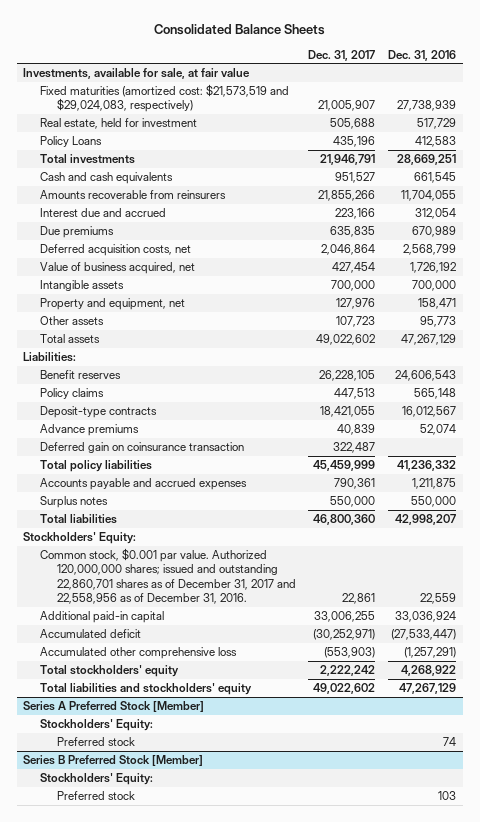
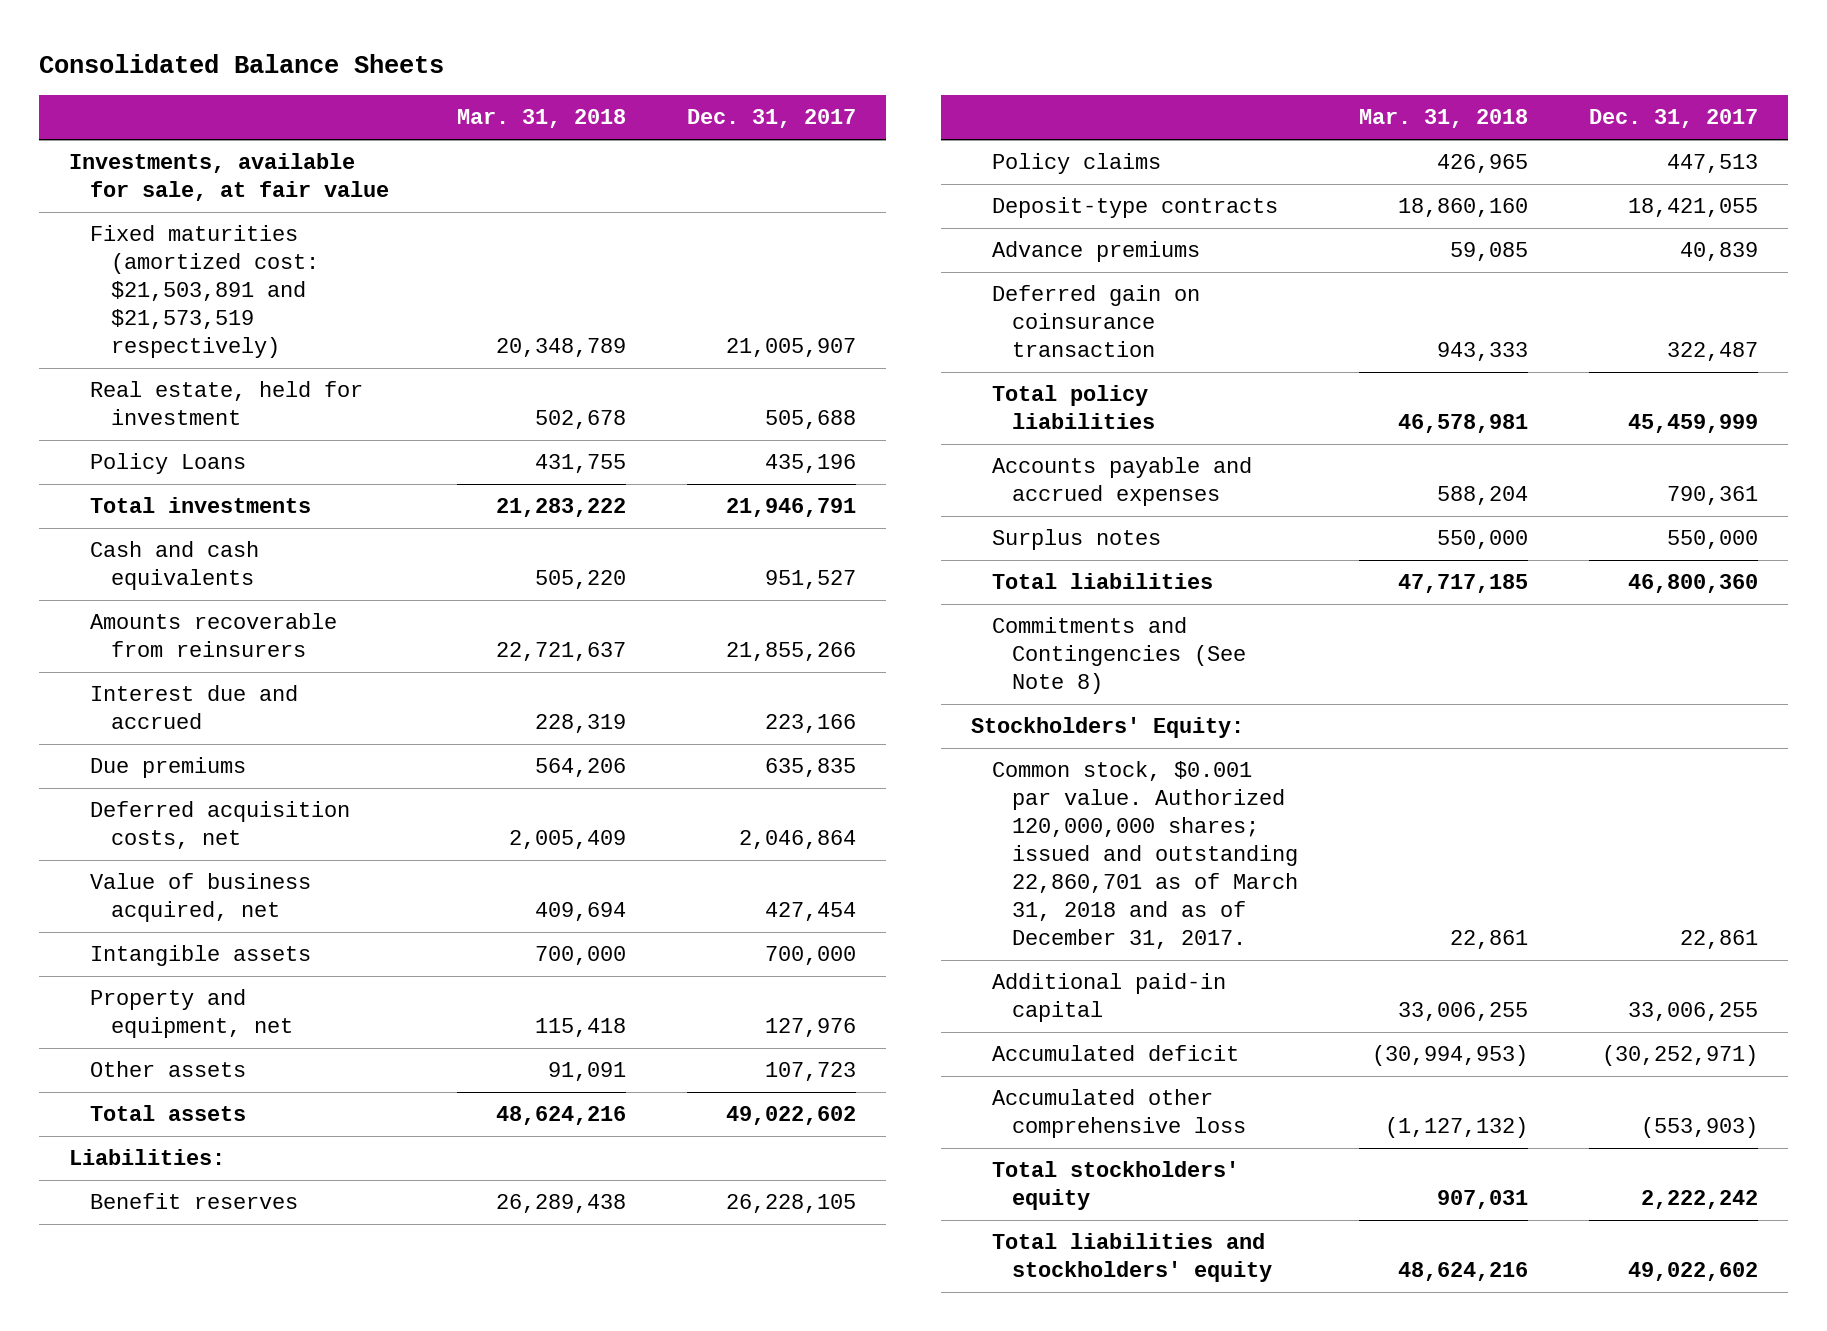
- | Dec. 31, 2017 | Dec. 31, 2016
+ | Mar. 31, 2018 | Dec. 31, 2017
- Fixed maturities (amortized cost: $21,573,519 and $29,024,083, respectively) | 21,005,907 | 27,738,939
+ Fixed maturities (amortized cost: $21,503,891 and $21,573,519 respectively) | 20,348,789 | 21,005,907
+ Commitments and Contingencies (See Note 8)
- Common stock, $0.001 par value. Authorized 120,000,000 shares; issued and outstanding 22,860,701 shares as of December 31, 2017 and 22,558,956 as of December 31, 2016. | 22,861 | 22,559
+ Common stock, $0.001 par value. Authorized 120,000,000 shares; issued and outstanding 22,860,701 as of March 31, 2018 and as of December 31, 2017. | 22,861 | 22,861
- Series A Preferred Stock [Member]
- Stockholders' Equity:
- Preferred stock | | 74
- Series B Preferred Stock [Member]
- Stockholders' Equity:
- Preferred stock | | 103

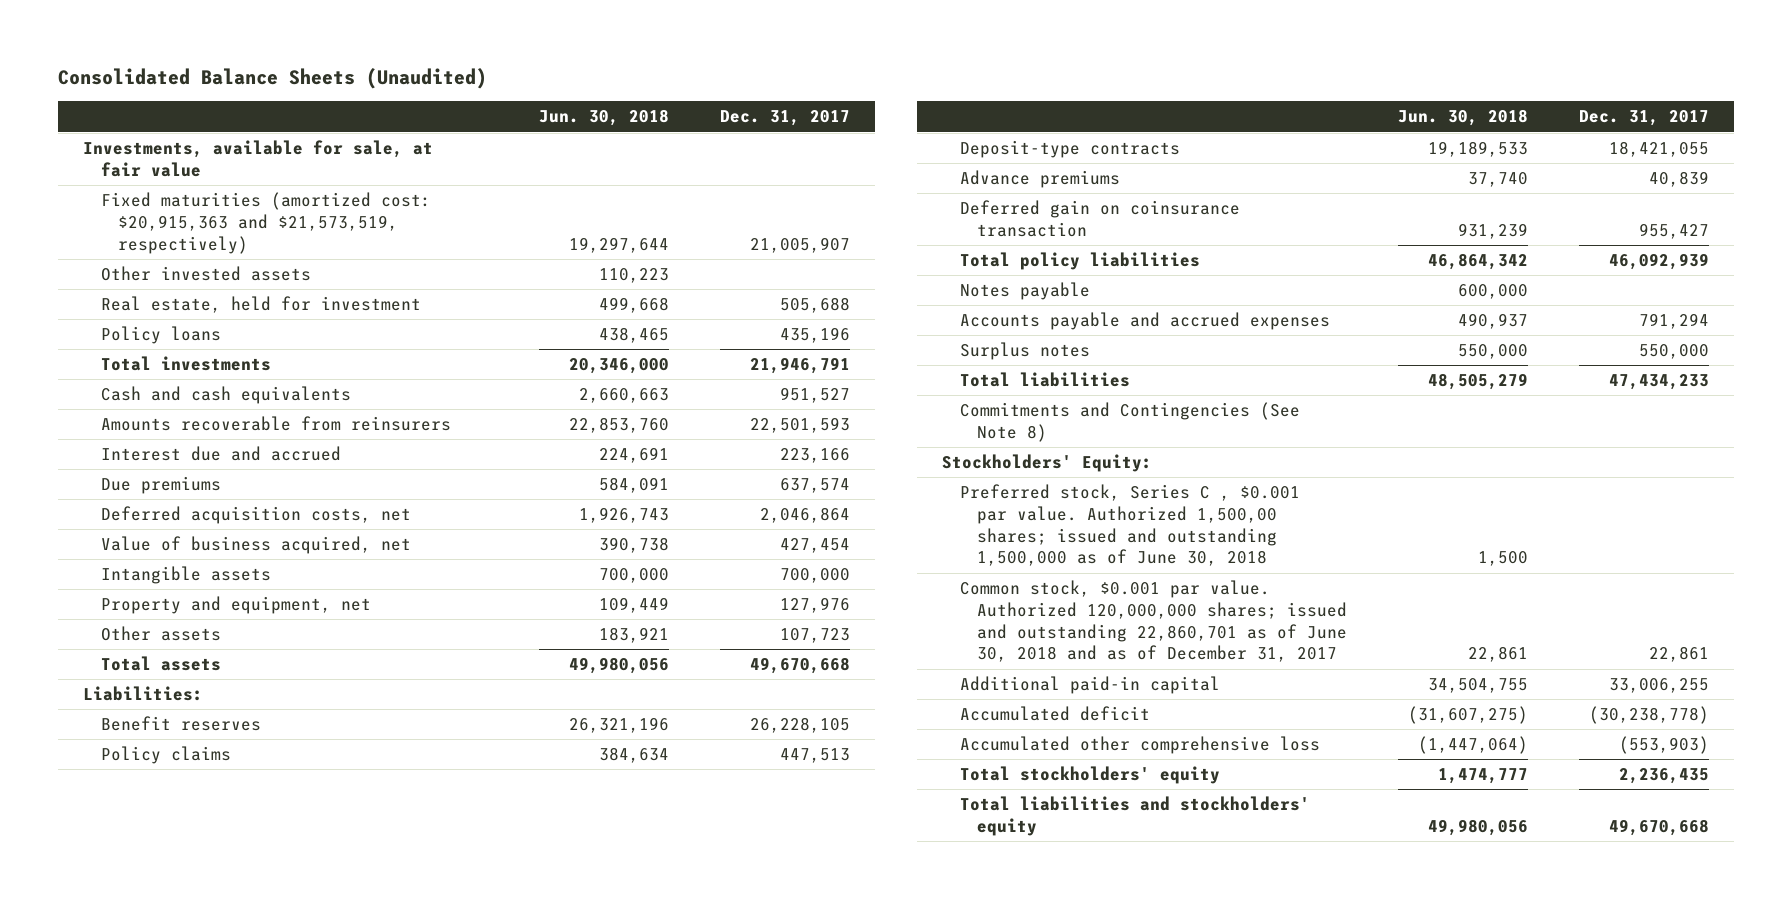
- Consolidated Balance Sheets
+ Consolidated Balance Sheets (Unaudited)
- | Mar. 31, 2018 | Dec. 31, 2017
+ | Jun. 30, 2018 | Dec. 31, 2017
- Fixed maturities (amortized cost: $21,503,891 and $21,573,519 respectively) | 20,348,789 | 21,005,907
+ Fixed maturities (amortized cost: $20,915,363 and $21,573,519, respectively) | 19,297,644 | 21,005,907
+ Other invested assets | 110,223 |
- Policy Loans | 431,755 | 435,196
+ Policy loans | 438,465 | 435,196
- Amounts recoverable from reinsurers | 22,721,637 | 21,855,266
+ Amounts recoverable from reinsurers | 22,853,760 | 22,501,593
- Due premiums | 564,206 | 635,835
+ Due premiums | 584,091 | 637,574
- Total assets | 48,624,216 | 49,022,602
+ Total assets | 49,980,056 | 49,670,668
- Deferred gain on coinsurance transaction | 943,333 | 322,487
- Total policy liabilities | 46,578,981 | 45,459,999
- Accounts payable and accrued expenses | 588,204 | 790,361
+ Deferred gain on coinsurance transaction | 931,239 | 955,427
+ Total policy liabilities | 46,864,342 | 46,092,939
+ Notes payable | 600,000 |
+ Accounts payable and accrued expenses | 490,937 | 791,294
- Total liabilities | 47,717,185 | 46,800,360
+ Total liabilities | 48,505,279 | 47,434,233
- Common stock, $0.001 par value. Authorized 120,000,000 shares; issued and outstanding 22,860,701 as of March 31, 2018 and as of December 31, 2017. | 22,861 | 22,861
+ Preferred stock, Series C , $0.001 par value. Authorized 1,500,00 shares; issued and outstanding 1,500,000 as of June 30, 2018 | 1,500 |
+ Common stock, $0.001 par value. Authorized 120,000,000 shares; issued and outstanding 22,860,701 as of June 30, 2018 and as of December 31, 2017 | 22,861 | 22,861
- Accumulated deficit | (30,994,953) | (30,252,971)
+ Accumulated deficit | (31,607,275) | (30,238,778)
- Total stockholders' equity | 907,031 | 2,222,242
- Total liabilities and stockholders' equity | 48,624,216 | 49,022,602
+ Total stockholders' equity | 1,474,777 | 2,236,435
+ Total liabilities and stockholders' equity | 49,980,056 | 49,670,668

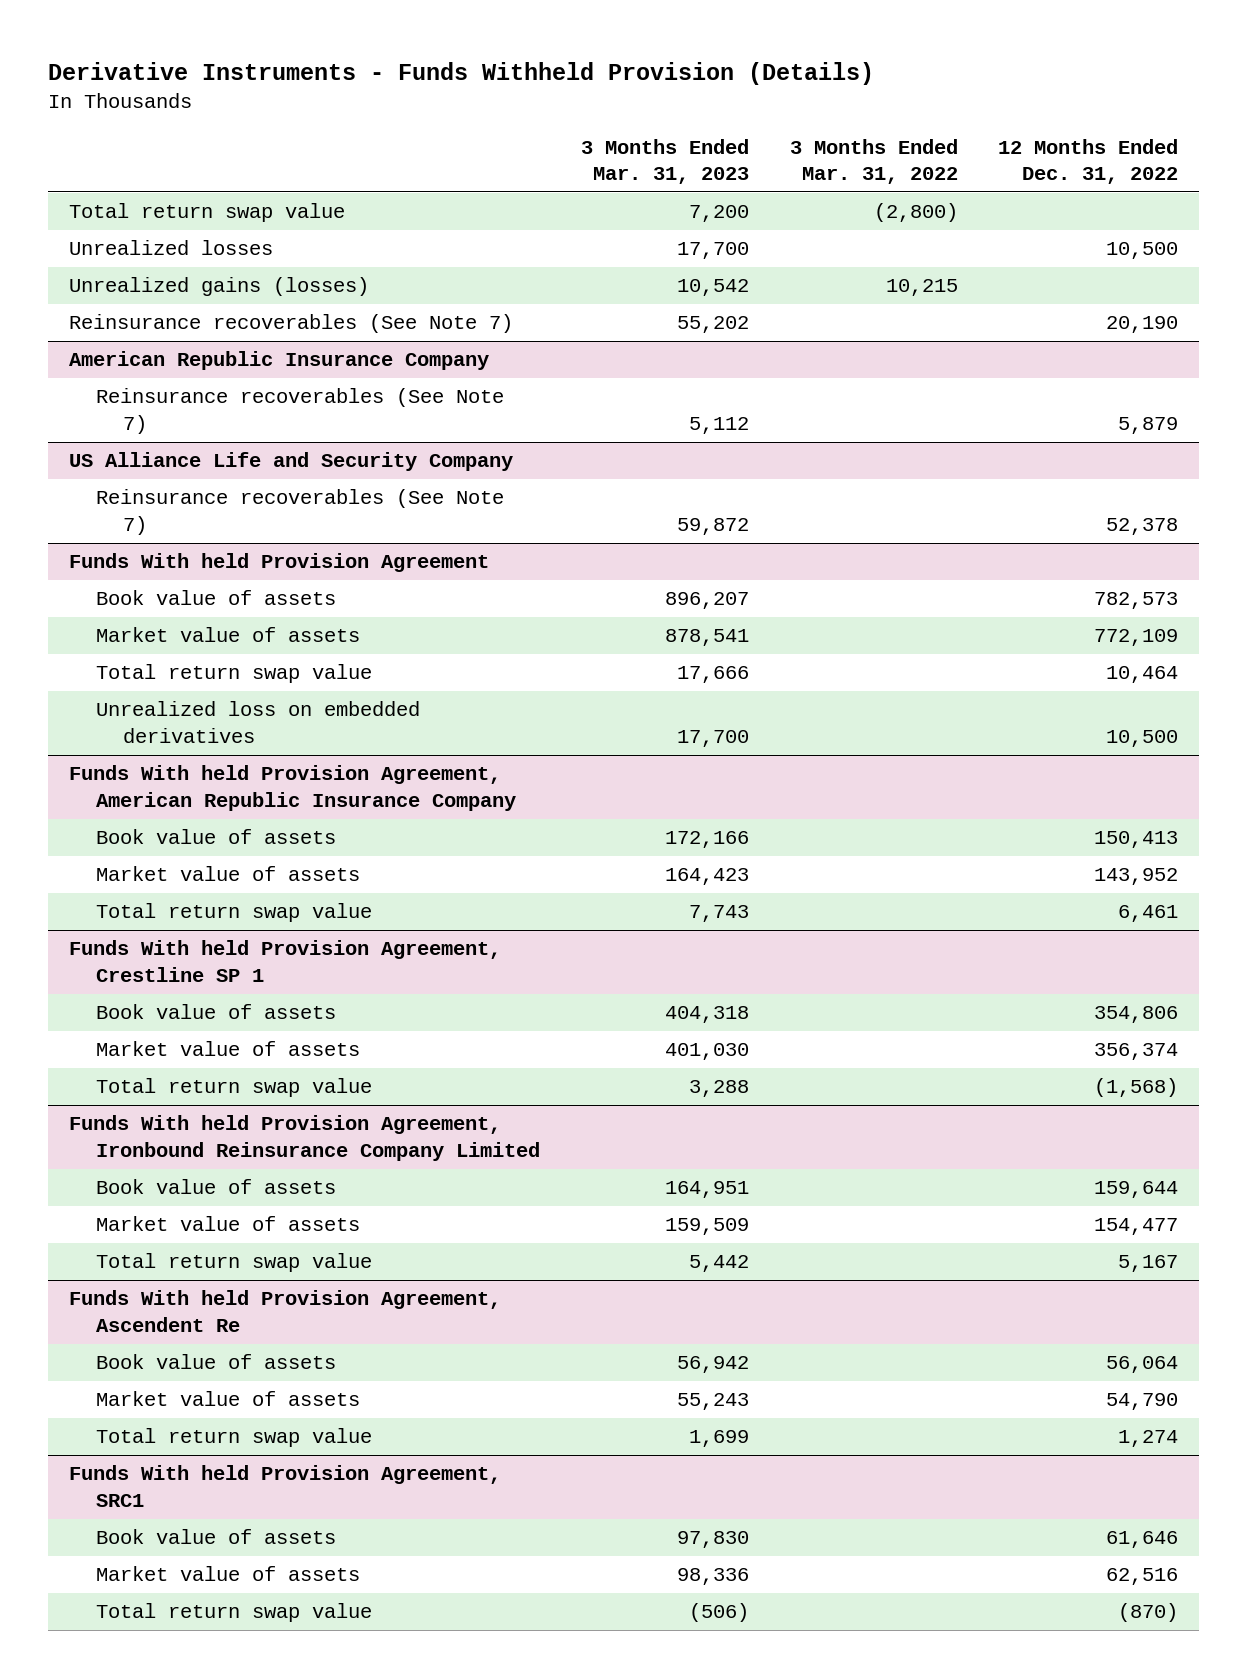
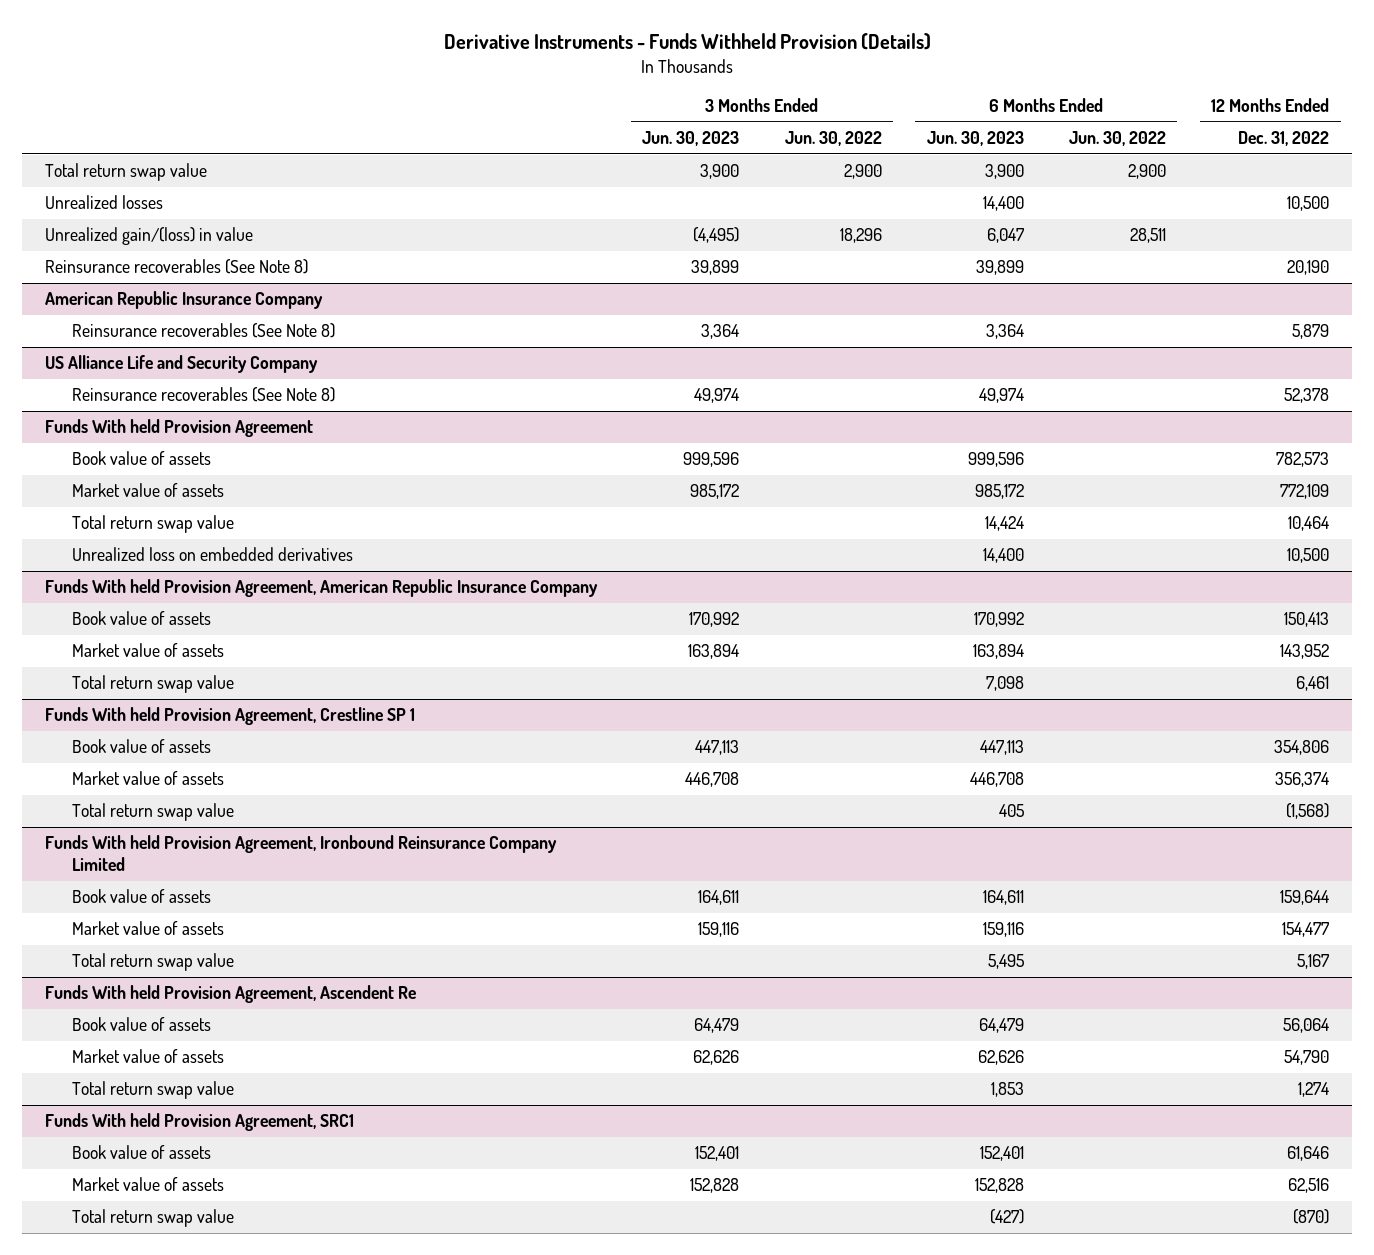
- | 3 Months Ended Mar. 31, 2023 | 3 Months Ended Mar. 31, 2022 | 12 Months Ended Dec. 31, 2022
+ | 3 Months Ended Jun. 30, 2023 | 3 Months Ended Jun. 30, 2022 | 6 Months Ended Jun. 30, 2023 | 6 Months Ended Jun. 30, 2022 | 12 Months Ended Dec. 31, 2022
- Unrealized gains (losses) | 10,542 | 10,215 |
- Reinsurance recoverables (See Note 7) | 55,202 | | 20,190
+ Unrealized gain/(loss) in value | (4,495) | 18,296 | 6,047 | 28,511 |
+ Reinsurance recoverables (See Note 8) | 39,899 | | 39,899 | | 20,190
@ American Republic Insurance Company
- Reinsurance recoverables (See Note 7) | 5,112 | | 5,879
+ Reinsurance recoverables (See Note 8) | 3,364 | | 3,364 | | 5,879
@ US Alliance Life and Security Company
- Reinsurance recoverables (See Note 7) | 59,872 | | 52,378
+ Reinsurance recoverables (See Note 8) | 49,974 | | 49,974 | | 52,378

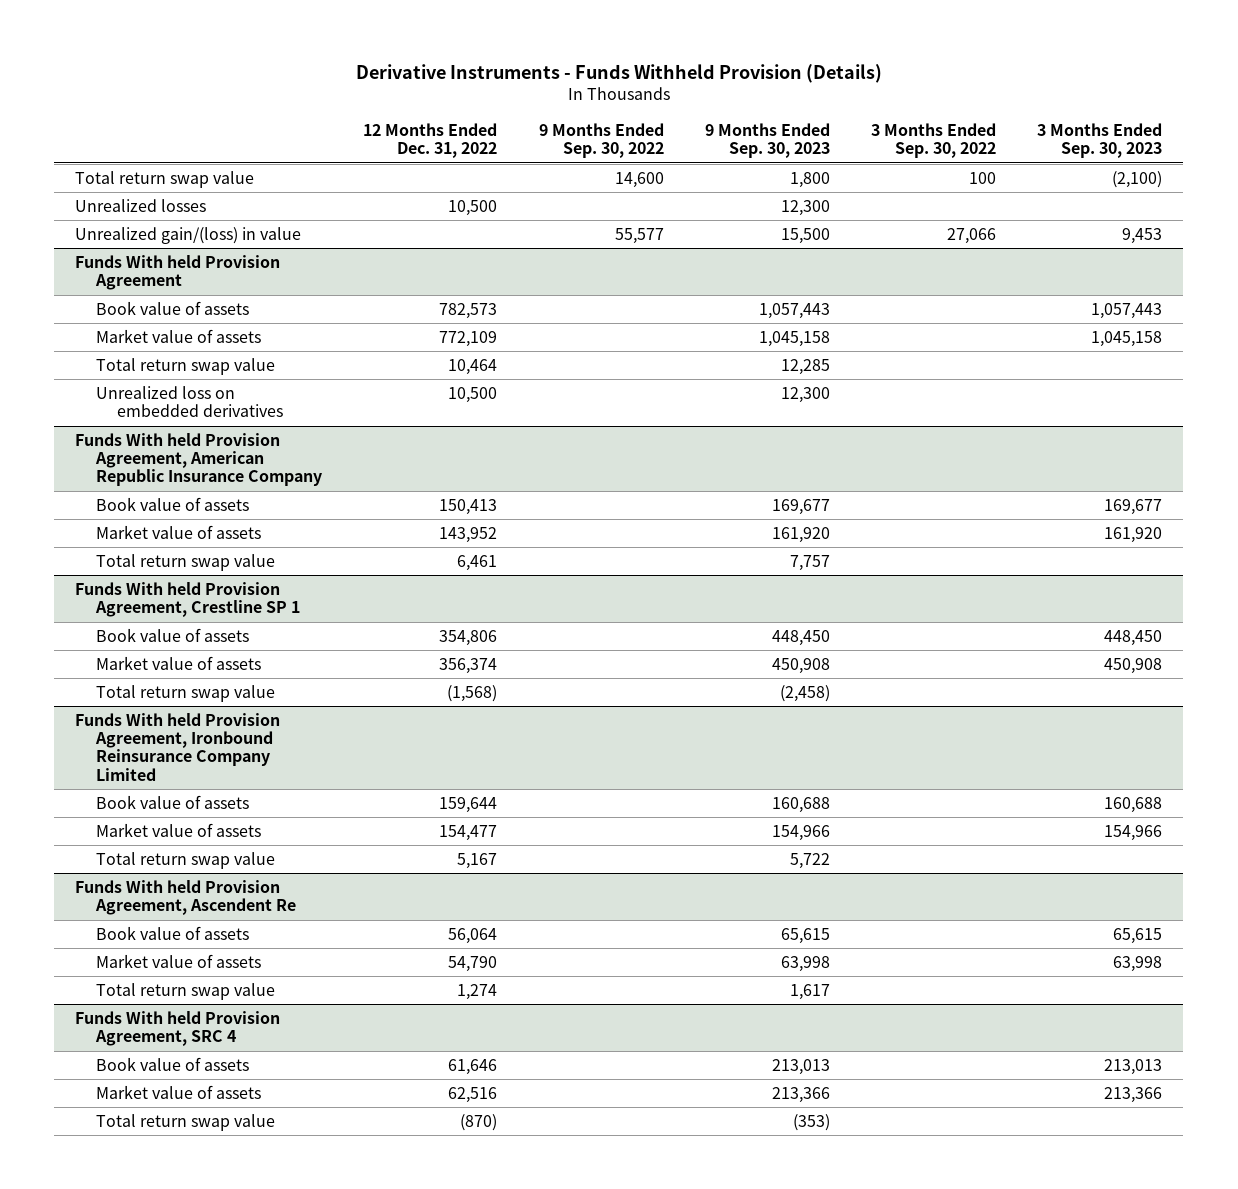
- | 3 Months Ended Jun. 30, 2023 | 3 Months Ended Jun. 30, 2022 | 6 Months Ended Jun. 30, 2023 | 6 Months Ended Jun. 30, 2022 | 12 Months Ended Dec. 31, 2022
+ | 12 Months Ended Dec. 31, 2022 | 9 Months Ended Sep. 30, 2022 | 9 Months Ended Sep. 30, 2023 | 3 Months Ended Sep. 30, 2022 | 3 Months Ended Sep. 30, 2023
- Reinsurance recoverables (See Note 8) | 39,899 | | 39,899 | | 20,190
- American Republic Insurance Company
- Reinsurance recoverables (See Note 8) | 3,364 | | 3,364 | | 5,879
- US Alliance Life and Security Company
- Reinsurance recoverables (See Note 8) | 49,974 | | 49,974 | | 52,378
- Funds With held Provision Agreement, SRC1
+ Funds With held Provision Agreement, SRC 4

